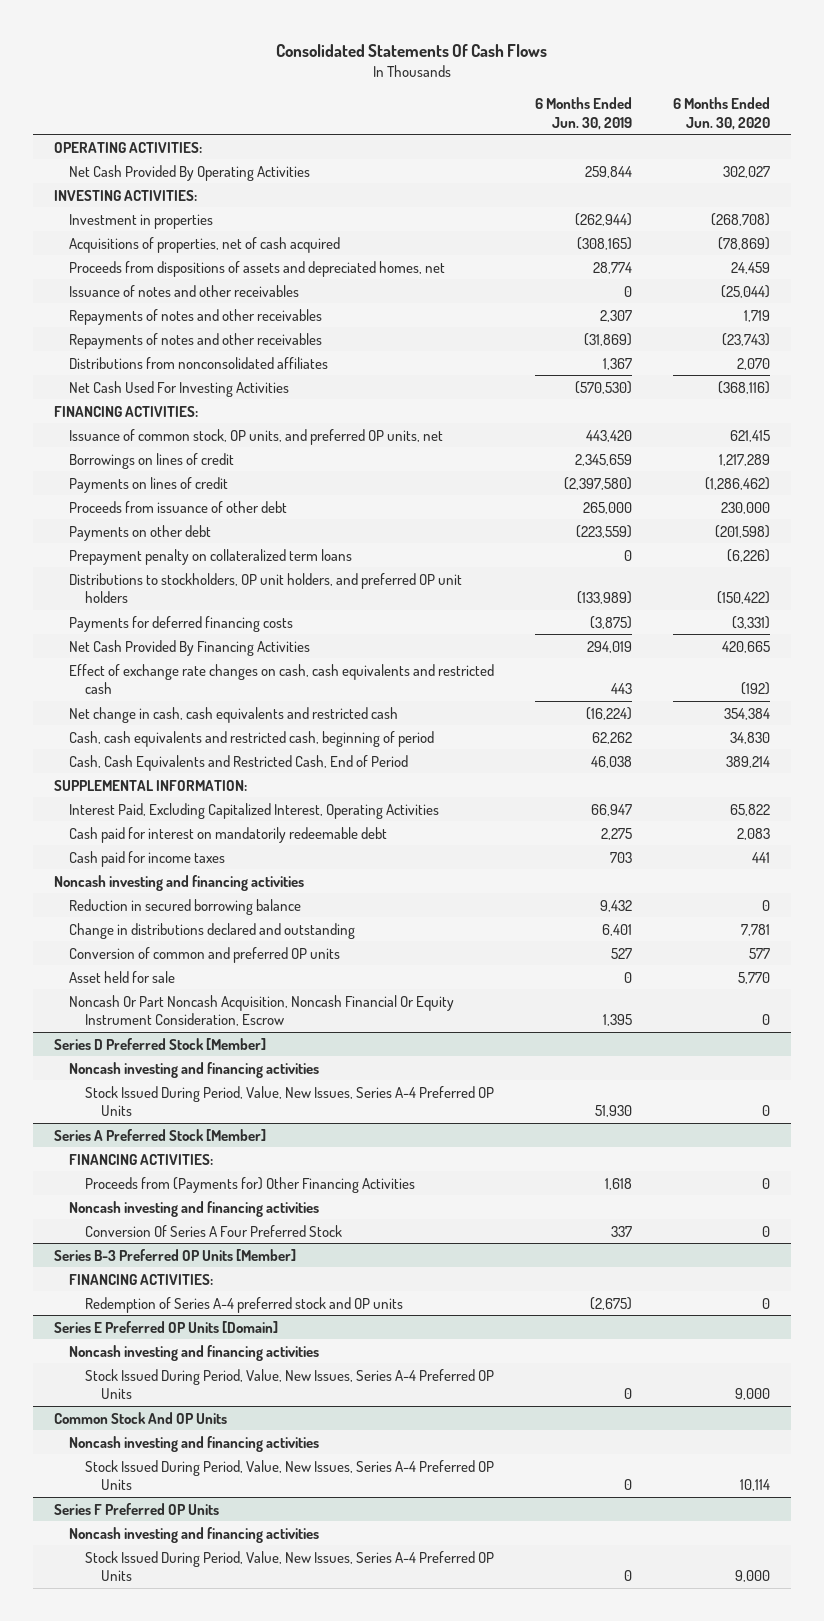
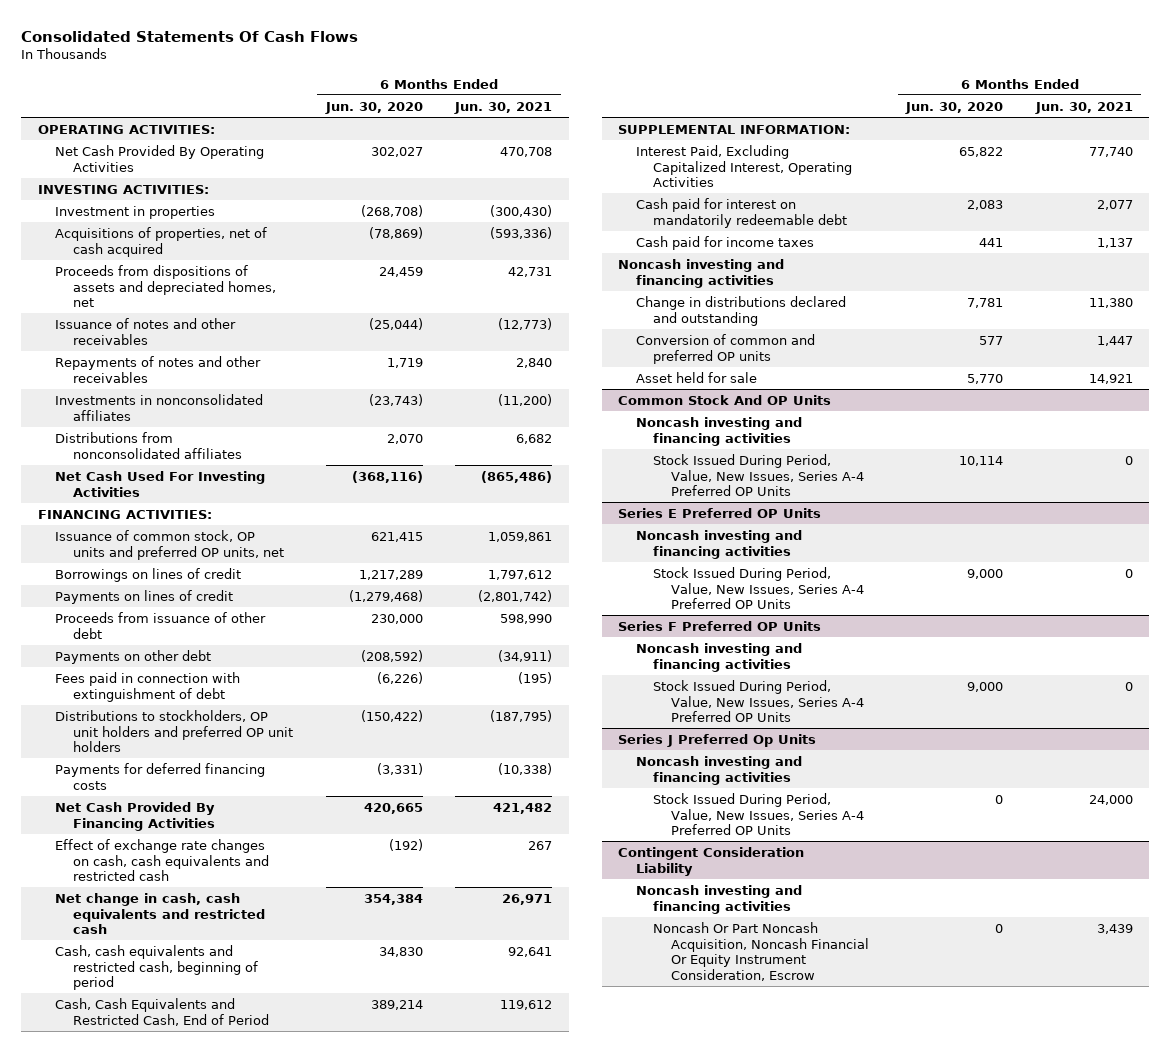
- | 6 Months Ended Jun. 30, 2019 | 6 Months Ended Jun. 30, 2020
+ | 6 Months Ended Jun. 30, 2020 | 6 Months Ended Jun. 30, 2021
- Repayments of notes and other receivables | (31,869) | (23,743)
+ Investments in nonconsolidated affiliates | (23,743) | (11,200)
- Issuance of common stock, OP units, and preferred OP units, net | 443,420 | 621,415
+ Issuance of common stock, OP units and preferred OP units, net | 621,415 | 1,059,861
- Payments on lines of credit | (2,397,580) | (1,286,462)
+ Payments on lines of credit | (1,279,468) | (2,801,742)
- Payments on other debt | (223,559) | (201,598)
- Prepayment penalty on collateralized term loans | 0 | (6,226)
- Distributions to stockholders, OP unit holders, and preferred OP unit holders | (133,989) | (150,422)
+ Payments on other debt | (208,592) | (34,911)
+ Fees paid in connection with extinguishment of debt | (6,226) | (195)
+ Distributions to stockholders, OP unit holders and preferred OP unit holders | (150,422) | (187,795)
- Reduction in secured borrowing balance | 9,432 | 0
- Noncash Or Part Noncash Acquisition, Noncash Financial Or Equity Instrument Consideration, Escrow | 1,395 | 0
- Series D Preferred Stock [Member]
- Noncash investing and financing activities
- Stock Issued During Period, Value, New Issues, Series A-4 Preferred OP Units | 51,930 | 0
- Series A Preferred Stock [Member]
- FINANCING ACTIVITIES:
- Proceeds from (Payments for) Other Financing Activities | 1,618 | 0
- Noncash investing and financing activities
- Conversion Of Series A Four Preferred Stock | 337 | 0
- Series B-3 Preferred OP Units [Member]
- FINANCING ACTIVITIES:
- Redemption of Series A-4 preferred stock and OP units | (2,675) | 0
- Series E Preferred OP Units [Domain]
- Noncash investing and financing activities
- Stock Issued During Period, Value, New Issues, Series A-4 Preferred OP Units | 0 | 9,000
+ Series E Preferred OP Units
+ Noncash investing and financing activities
+ Stock Issued During Period, Value, New Issues, Series A-4 Preferred OP Units | 9,000 | 0
+ Series J Preferred Op Units
+ Noncash investing and financing activities
+ Stock Issued During Period, Value, New Issues, Series A-4 Preferred OP Units | 0 | 24,000
+ Contingent Consideration Liability
+ Noncash investing and financing activities
+ Noncash Or Part Noncash Acquisition, Noncash Financial Or Equity Instrument Consideration, Escrow | 0 | 3,439

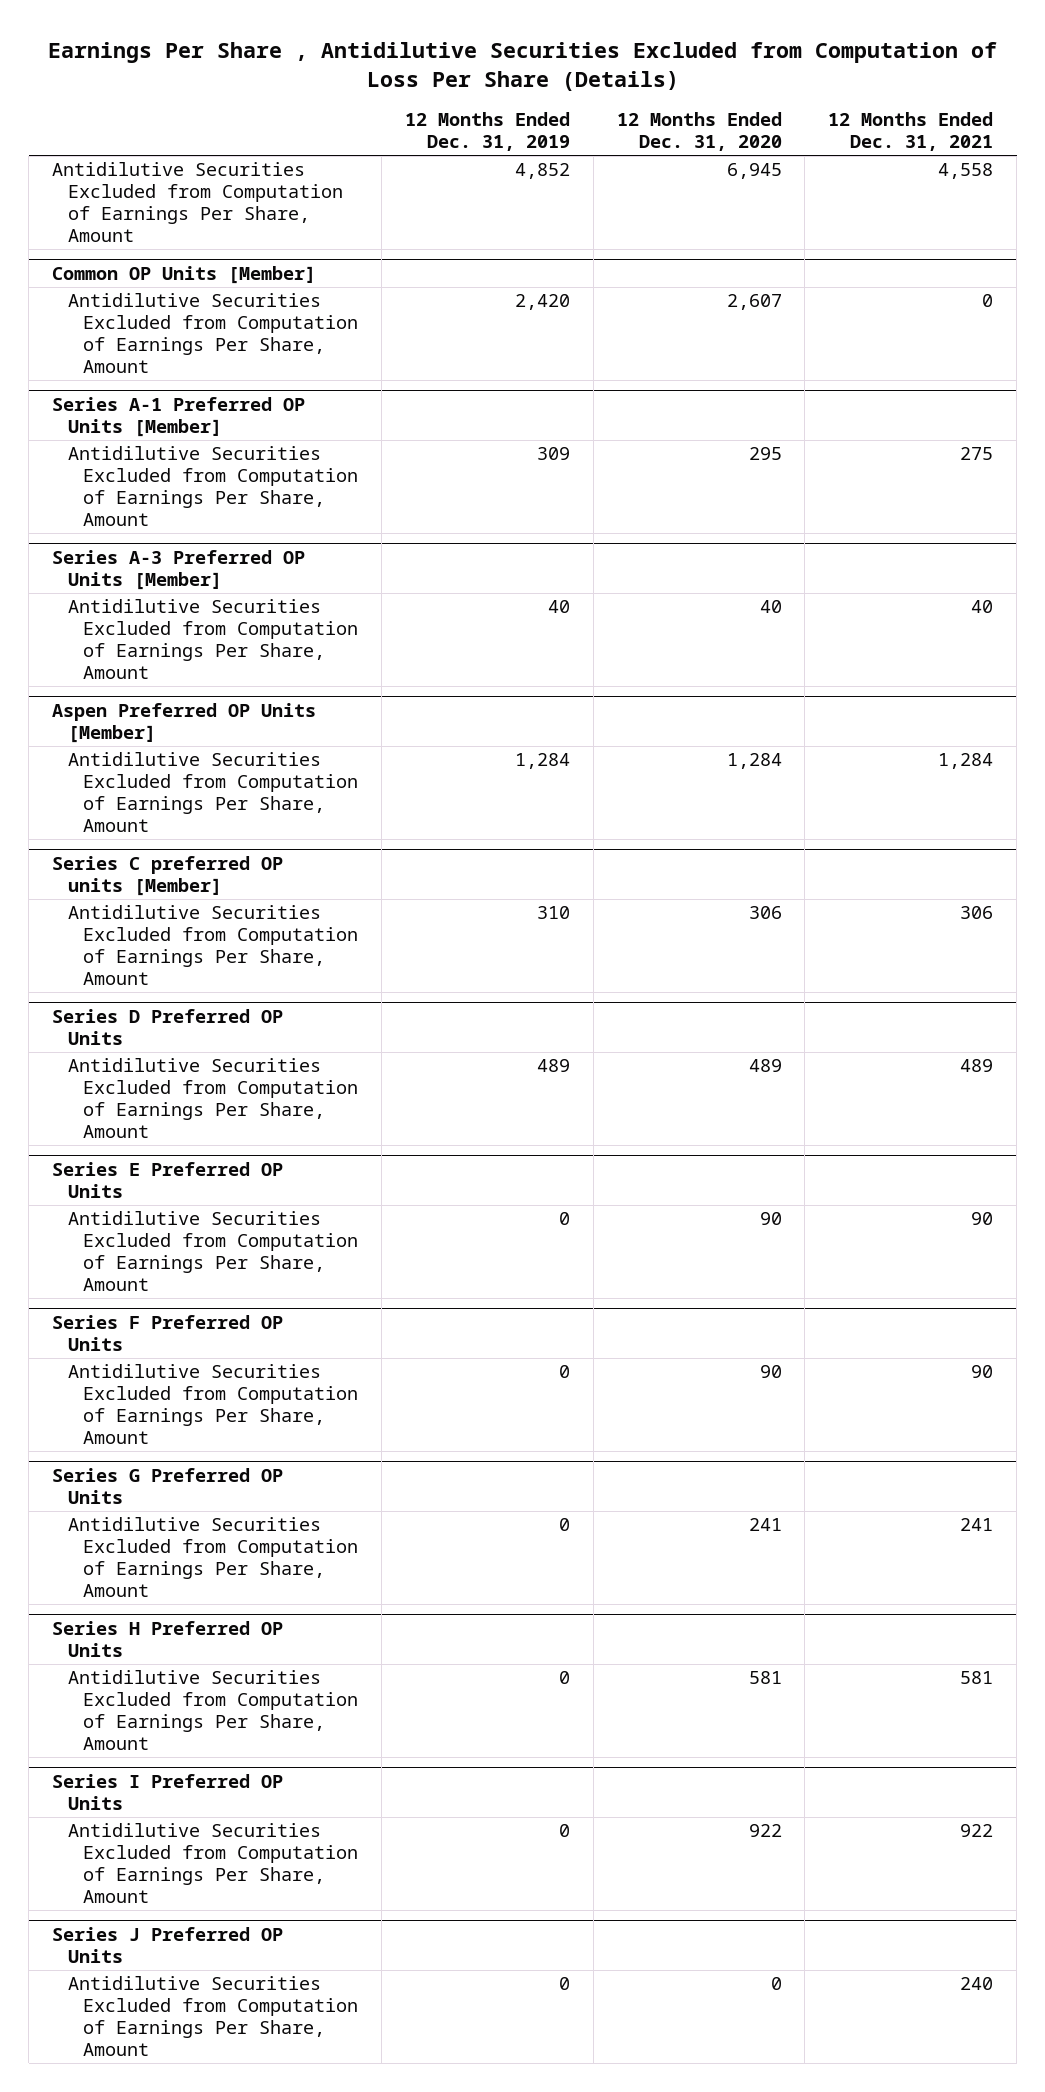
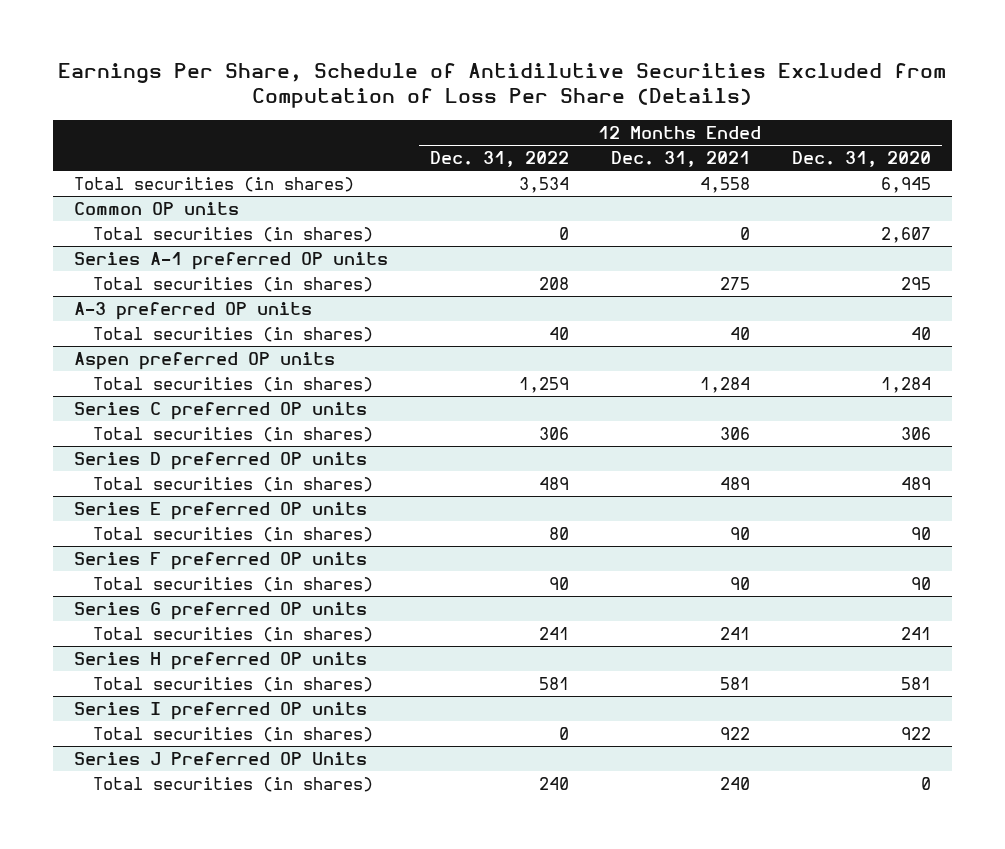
- Earnings Per Share , Antidilutive Securities Excluded from Computation of Loss Per Share (Details)
+ Earnings Per Share, Schedule of Antidilutive Securities Excluded from Computation of Loss Per Share (Details)
- | 12 Months Ended Dec. 31, 2019 | 12 Months Ended Dec. 31, 2020 | 12 Months Ended Dec. 31, 2021
+ | 12 Months Ended Dec. 31, 2022 | 12 Months Ended Dec. 31, 2021 | 12 Months Ended Dec. 31, 2020
- Antidilutive Securities Excluded from Computation of Earnings Per Share, Amount | 4,852 | 6,945 | 4,558
- Common OP Units [Member]
- Antidilutive Securities Excluded from Computation of Earnings Per Share, Amount | 2,420 | 2,607 | 0
- Series A-1 Preferred OP Units [Member]
- Antidilutive Securities Excluded from Computation of Earnings Per Share, Amount | 309 | 295 | 275
- Series A-3 Preferred OP Units [Member]
- Antidilutive Securities Excluded from Computation of Earnings Per Share, Amount | 40 | 40 | 40
- Aspen Preferred OP Units [Member]
- Antidilutive Securities Excluded from Computation of Earnings Per Share, Amount | 1,284 | 1,284 | 1,284
- Series C preferred OP units [Member]
- Antidilutive Securities Excluded from Computation of Earnings Per Share, Amount | 310 | 306 | 306
- Series D Preferred OP Units
- Antidilutive Securities Excluded from Computation of Earnings Per Share, Amount | 489 | 489 | 489
- Series E Preferred OP Units
- Antidilutive Securities Excluded from Computation of Earnings Per Share, Amount | 0 | 90 | 90
- Series F Preferred OP Units
- Antidilutive Securities Excluded from Computation of Earnings Per Share, Amount | 0 | 90 | 90
- Series G Preferred OP Units
- Antidilutive Securities Excluded from Computation of Earnings Per Share, Amount | 0 | 241 | 241
- Series H Preferred OP Units
- Antidilutive Securities Excluded from Computation of Earnings Per Share, Amount | 0 | 581 | 581
- Series I Preferred OP Units
- Antidilutive Securities Excluded from Computation of Earnings Per Share, Amount | 0 | 922 | 922
+ Total securities (in shares) | 3,534 | 4,558 | 6,945
+ Common OP units
+ Total securities (in shares) | 0 | 0 | 2,607
+ Series A-1 preferred OP units
+ Total securities (in shares) | 208 | 275 | 295
+ A-3 preferred OP units
+ Total securities (in shares) | 40 | 40 | 40
+ Aspen preferred OP units
+ Total securities (in shares) | 1,259 | 1,284 | 1,284
+ Series C preferred OP units
+ Total securities (in shares) | 306 | 306 | 306
+ Series D preferred OP units
+ Total securities (in shares) | 489 | 489 | 489
+ Series E preferred OP units
+ Total securities (in shares) | 80 | 90 | 90
+ Series F preferred OP units
+ Total securities (in shares) | 90 | 90 | 90
+ Series G preferred OP units
+ Total securities (in shares) | 241 | 241 | 241
+ Series H preferred OP units
+ Total securities (in shares) | 581 | 581 | 581
+ Series I preferred OP units
+ Total securities (in shares) | 0 | 922 | 922
@ Series J Preferred OP Units
- Antidilutive Securities Excluded from Computation of Earnings Per Share, Amount | 0 | 0 | 240
+ Total securities (in shares) | 240 | 240 | 0

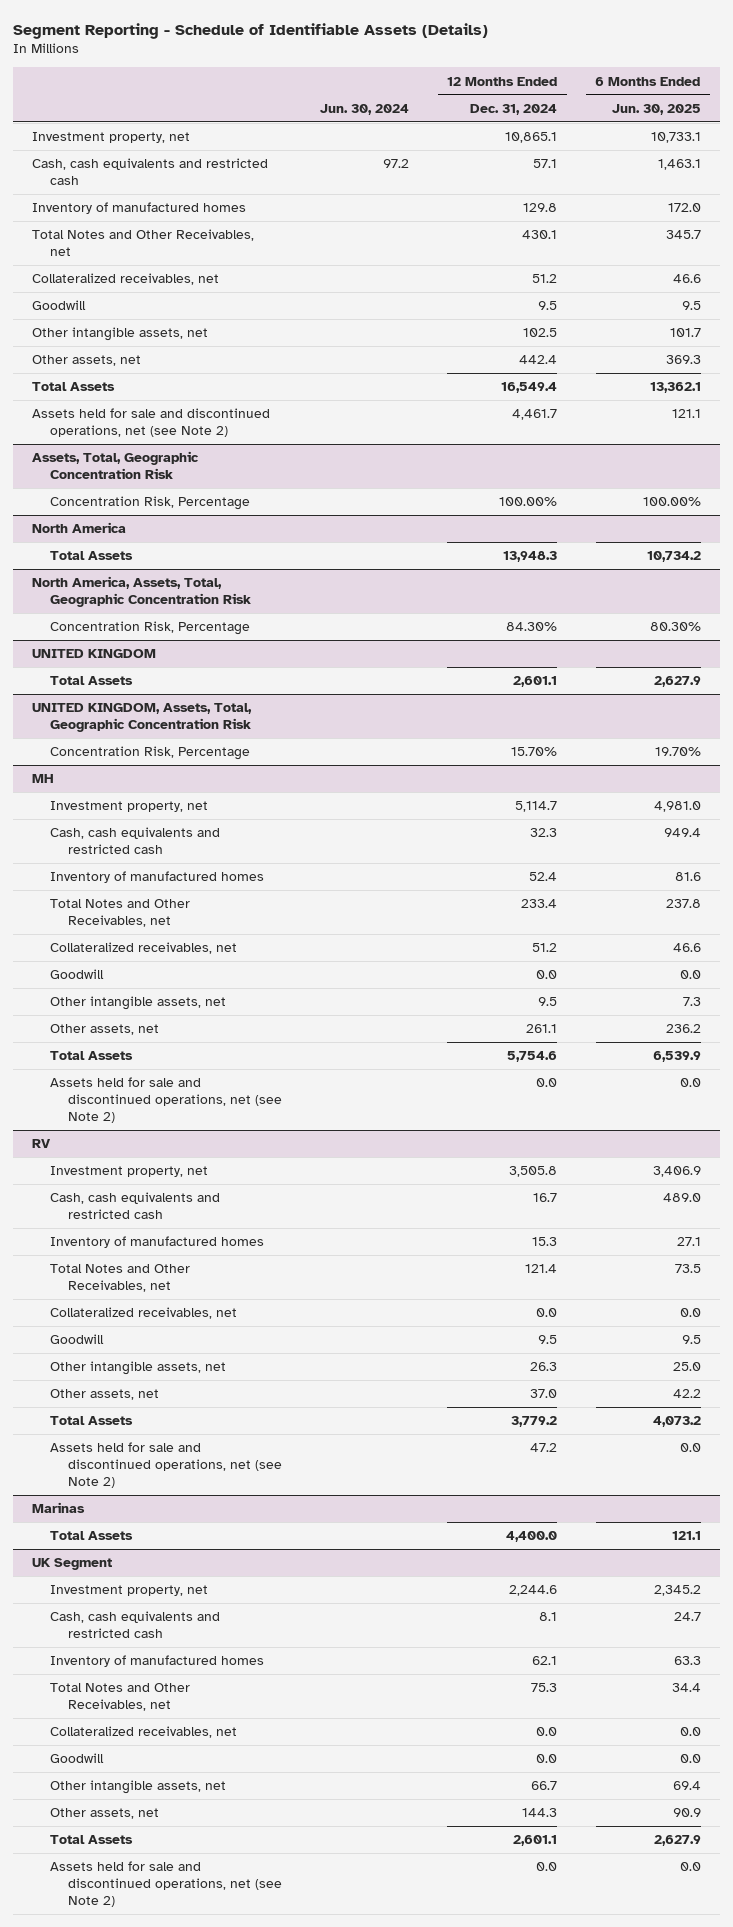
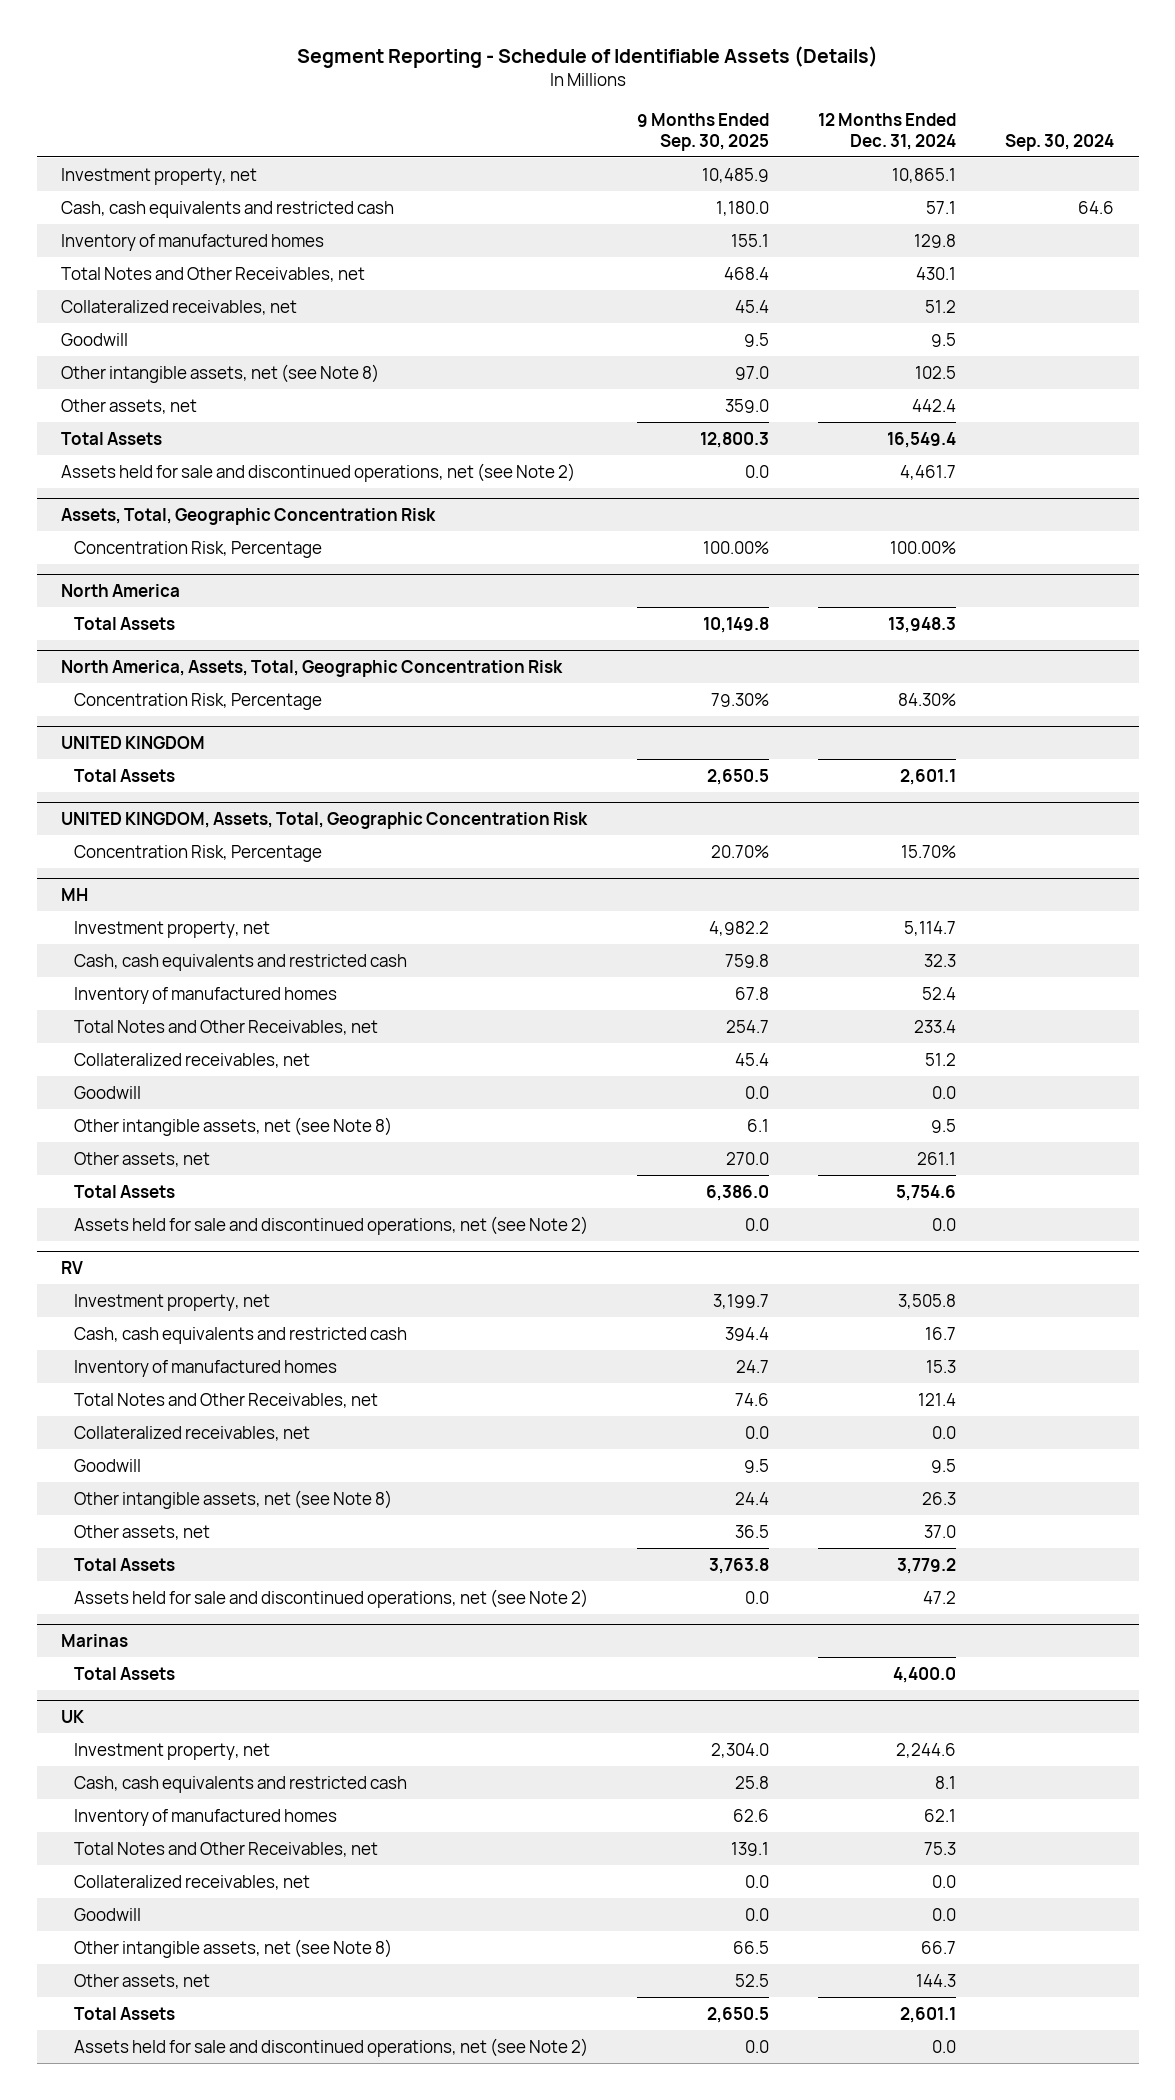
- | Jun. 30, 2024 | 12 Months Ended Dec. 31, 2024 | 6 Months Ended Jun. 30, 2025
+ | 9 Months Ended Sep. 30, 2025 | 12 Months Ended Dec. 31, 2024 | Sep. 30, 2024
- Other intangible assets, net | | 102.5 | 101.7
+ Other intangible assets, net (see Note 8) | 97.0 | 102.5 |
@ MH
- Other intangible assets, net | | 9.5 | 7.3
+ Other intangible assets, net (see Note 8) | 6.1 | 9.5 |
@ RV
- Other intangible assets, net | | 26.3 | 25.0
+ Other intangible assets, net (see Note 8) | 24.4 | 26.3 |
- UK Segment
+ UK
- Other intangible assets, net | | 66.7 | 69.4
+ Other intangible assets, net (see Note 8) | 66.5 | 66.7 |

